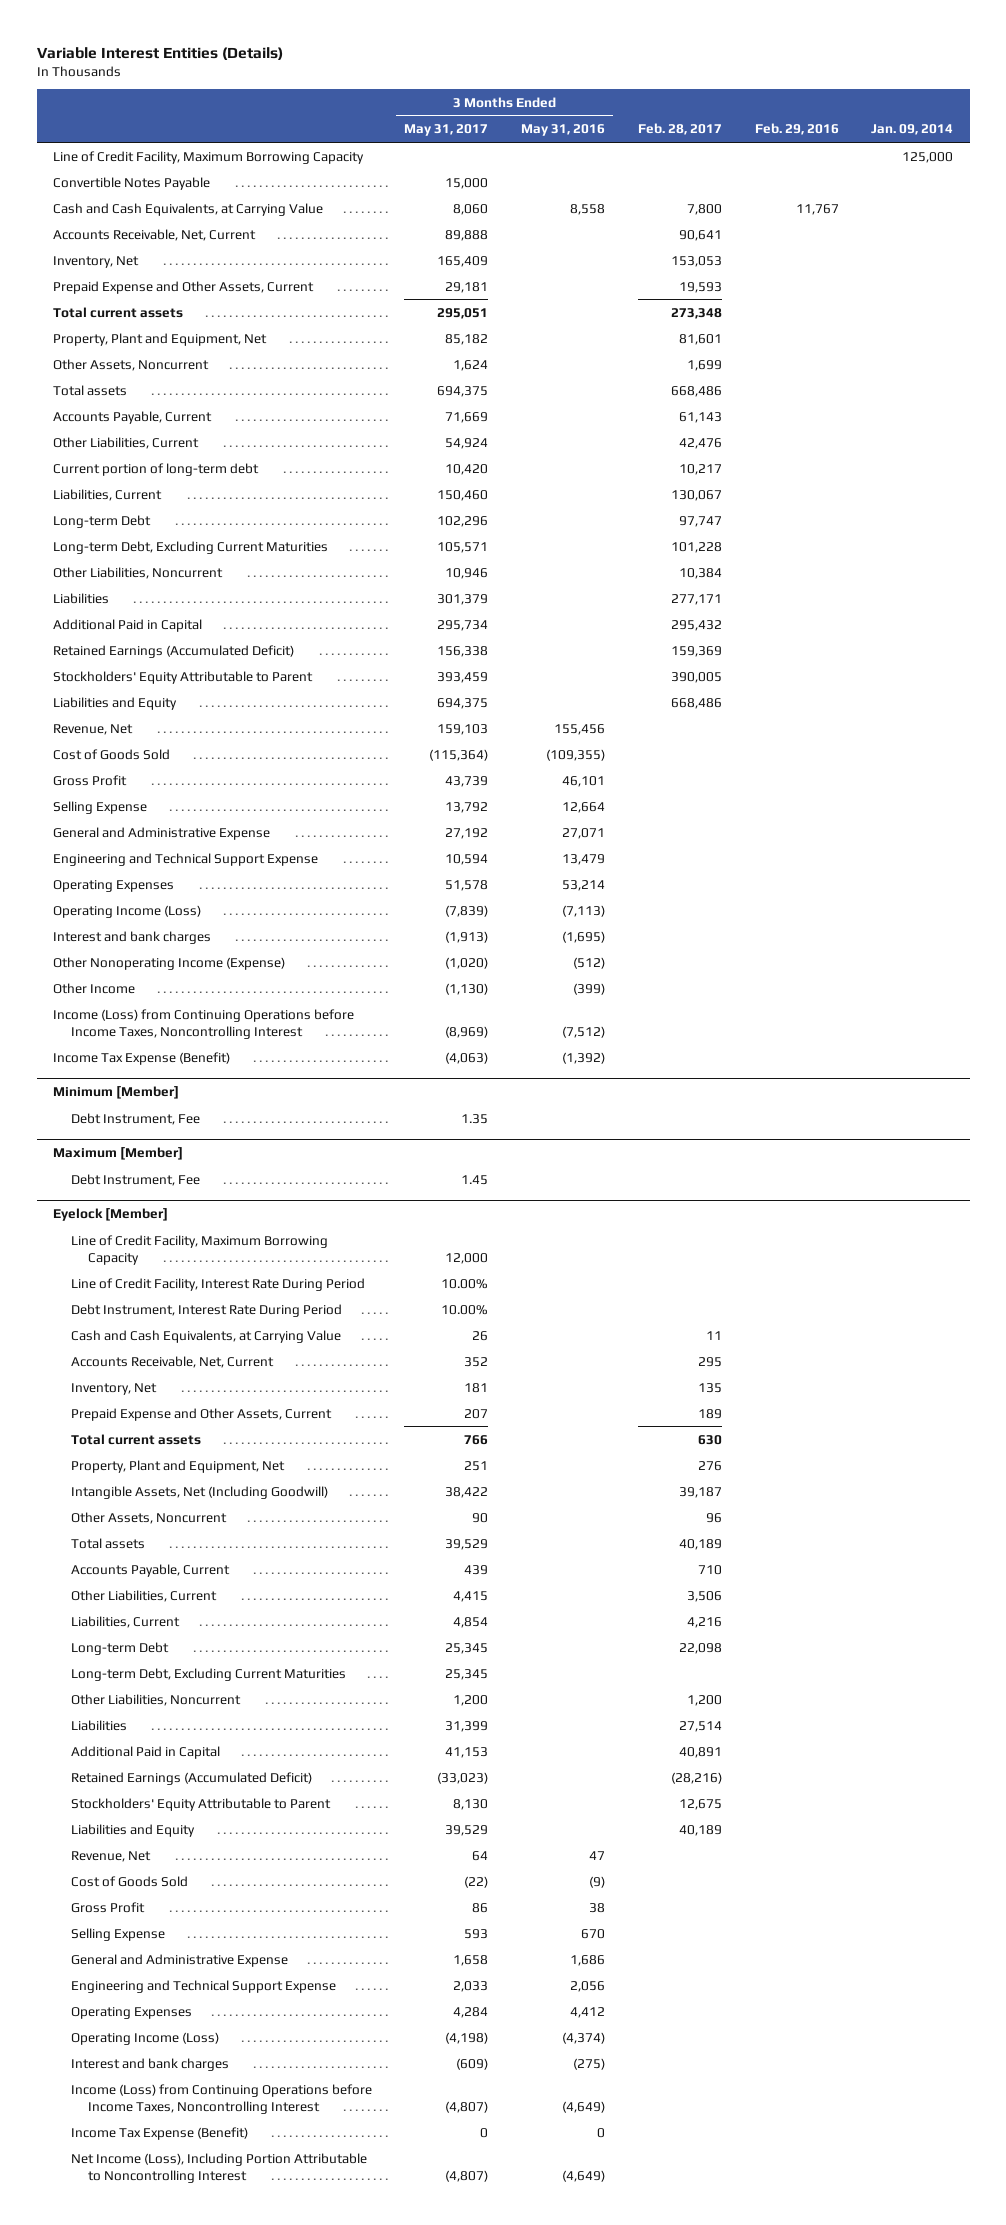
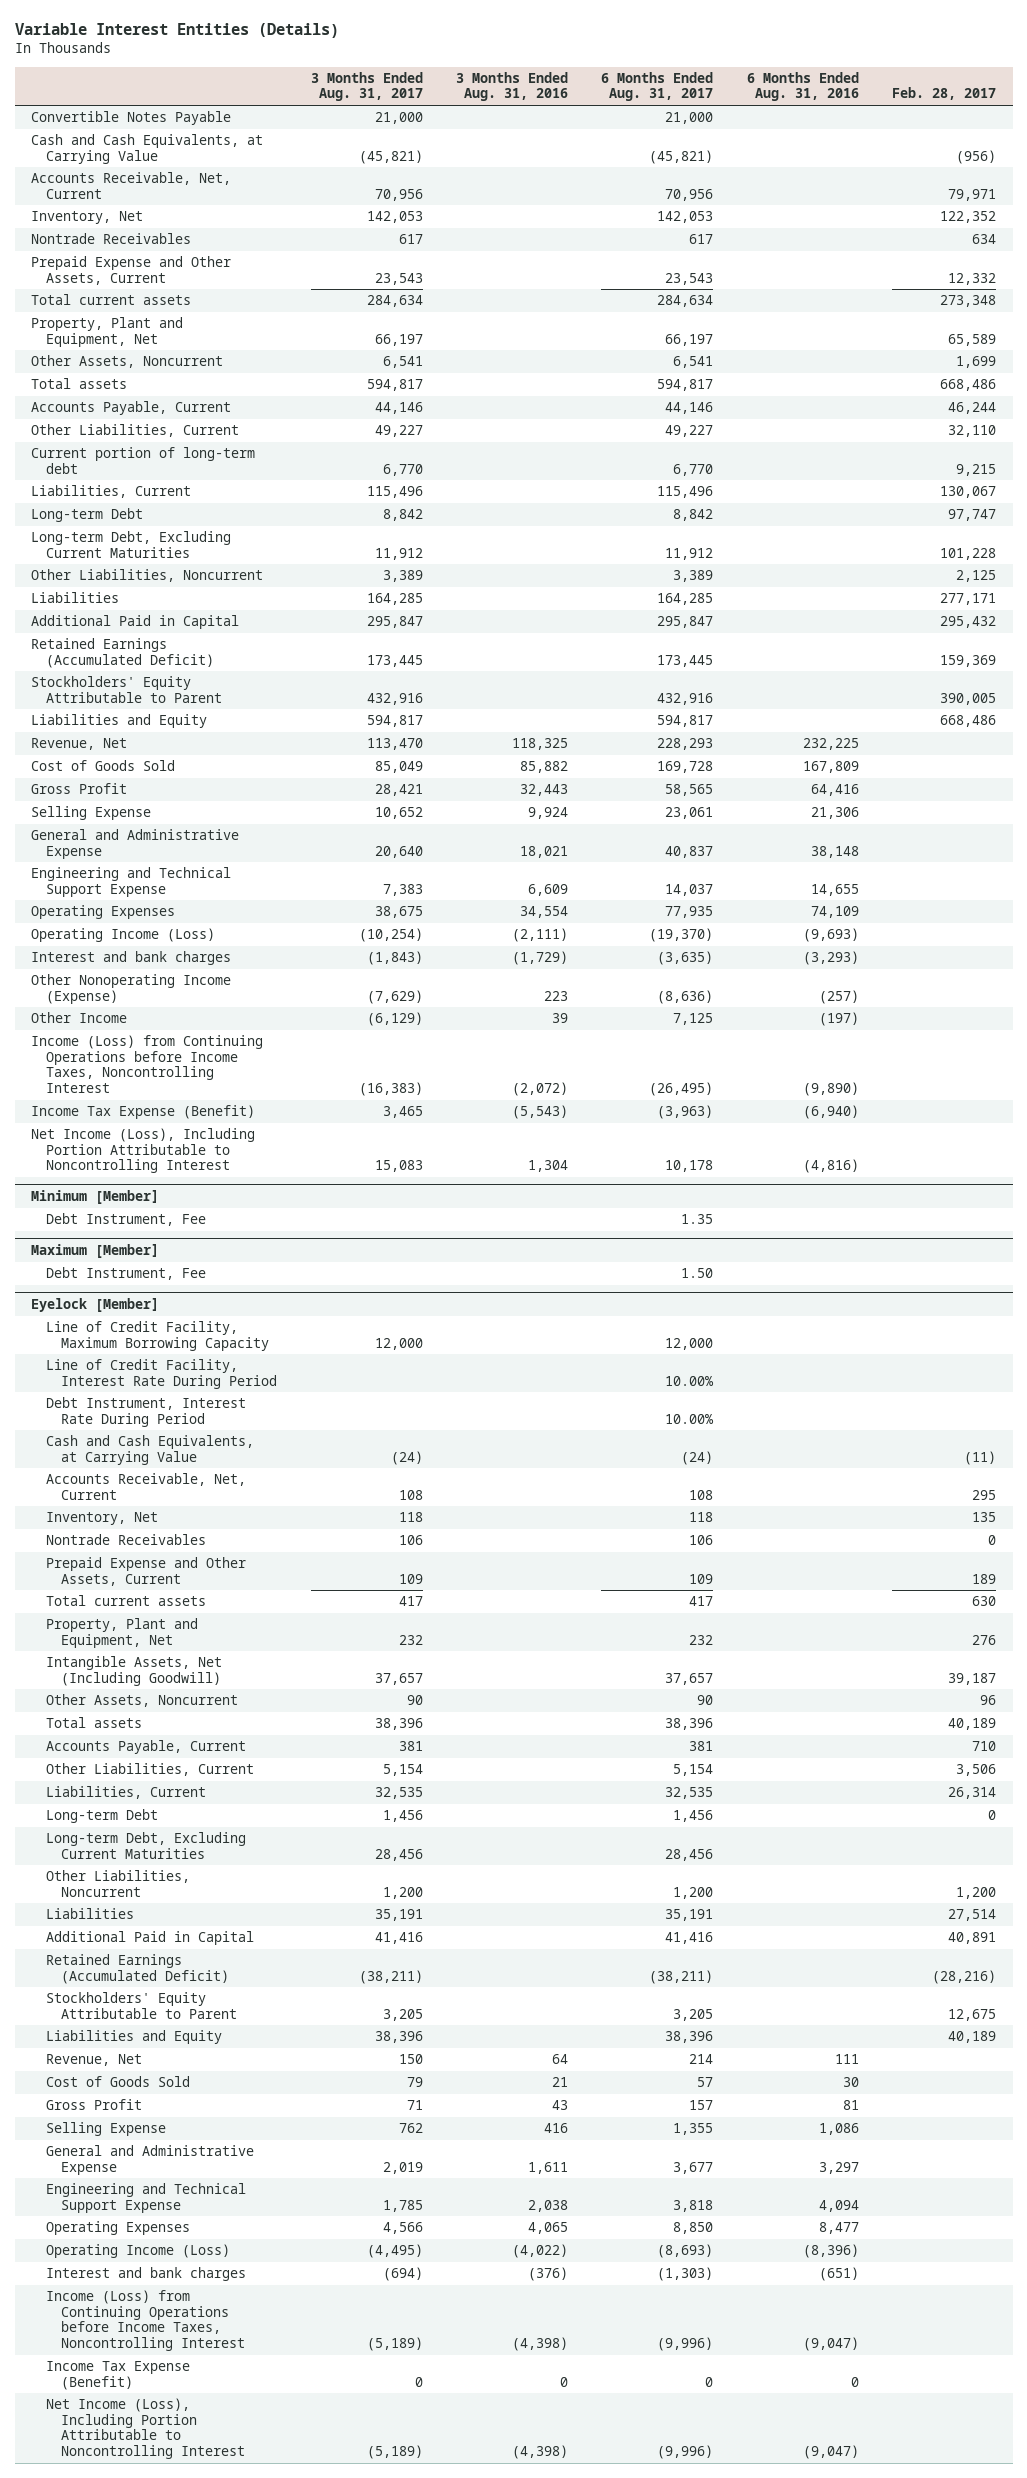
- | 3 Months Ended May 31, 2017 | 3 Months Ended May 31, 2016 | Feb. 28, 2017 | Feb. 29, 2016 | Jan. 09, 2014
+ | 3 Months Ended Aug. 31, 2017 | 3 Months Ended Aug. 31, 2016 | 6 Months Ended Aug. 31, 2017 | 6 Months Ended Aug. 31, 2016 | Feb. 28, 2017
- Line of Credit Facility, Maximum Borrowing Capacity | | | | | 125,000
- Cash and Cash Equivalents, at Carrying Value | 8,060 | 8,558 | 7,800 | 11,767 |
- Accounts Receivable, Net, Current | 89,888 | | 90,641 | |
- Inventory, Net | 165,409 | | 153,053 | |
- Prepaid Expense and Other Assets, Current | 29,181 | | 19,593 | |
+ Cash and Cash Equivalents, at Carrying Value | (45,821) | | (45,821) | | (956)
+ Accounts Receivable, Net, Current | 70,956 | | 70,956 | | 79,971
+ Inventory, Net | 142,053 | | 142,053 | | 122,352
+ Nontrade Receivables | 617 | | 617 | | 634
+ Prepaid Expense and Other Assets, Current | 23,543 | | 23,543 | | 12,332
- Property, Plant and Equipment, Net | 85,182 | | 81,601 | |
+ Property, Plant and Equipment, Net | 66,197 | | 66,197 | | 65,589
- Accounts Payable, Current | 71,669 | | 61,143 | |
- Other Liabilities, Current | 54,924 | | 42,476 | |
- Current portion of long-term debt | 10,420 | | 10,217 | |
+ Accounts Payable, Current | 44,146 | | 44,146 | | 46,244
+ Other Liabilities, Current | 49,227 | | 49,227 | | 32,110
+ Current portion of long-term debt | 6,770 | | 6,770 | | 9,215
- Other Liabilities, Noncurrent | 10,946 | | 10,384 | |
+ Other Liabilities, Noncurrent | 3,389 | | 3,389 | | 2,125
+ Net Income (Loss), Including Portion Attributable to Noncontrolling Interest | 15,083 | 1,304 | 10,178 | (4,816) |
@ Eyelock [Member]
- Cash and Cash Equivalents, at Carrying Value | 26 | | 11 | |
+ Cash and Cash Equivalents, at Carrying Value | (24) | | (24) | | (11)
+ Nontrade Receivables | 106 | | 106 | | 0
- Liabilities, Current | 4,854 | | 4,216 | |
- Long-term Debt | 25,345 | | 22,098 | |
+ Liabilities, Current | 32,535 | | 32,535 | | 26,314
+ Long-term Debt | 1,456 | | 1,456 | | 0

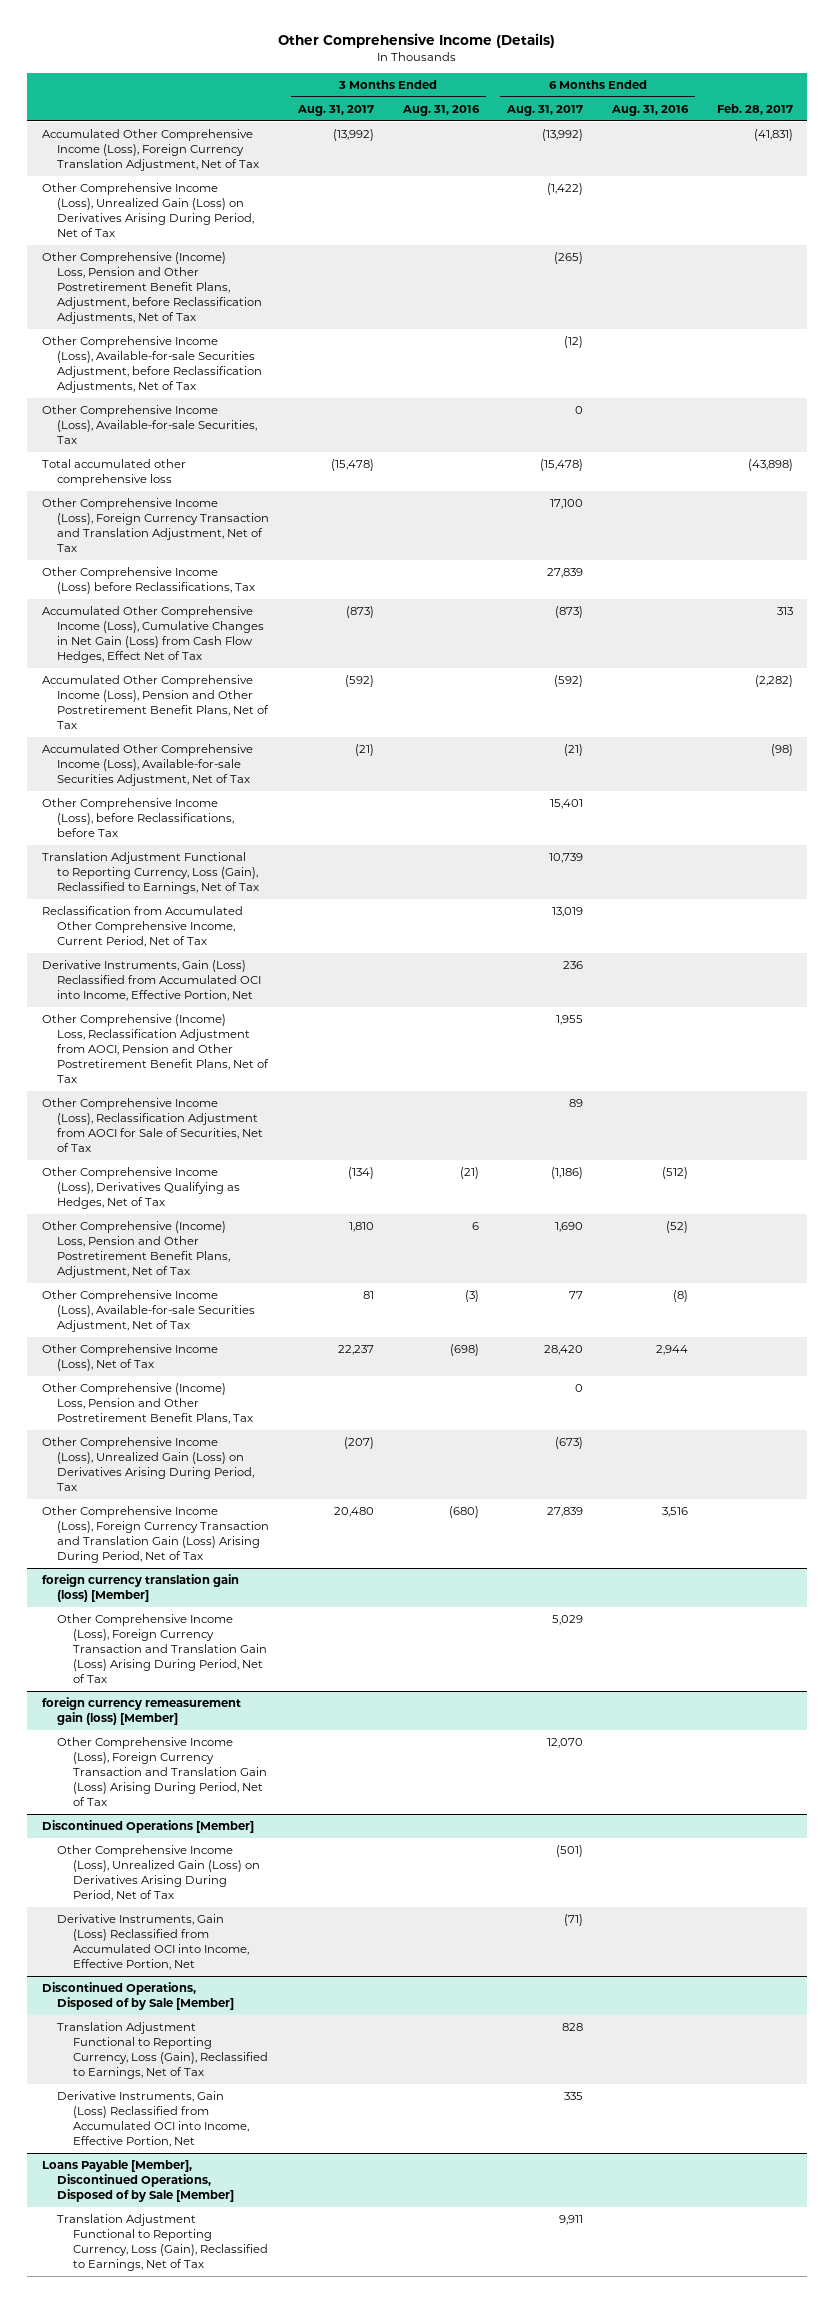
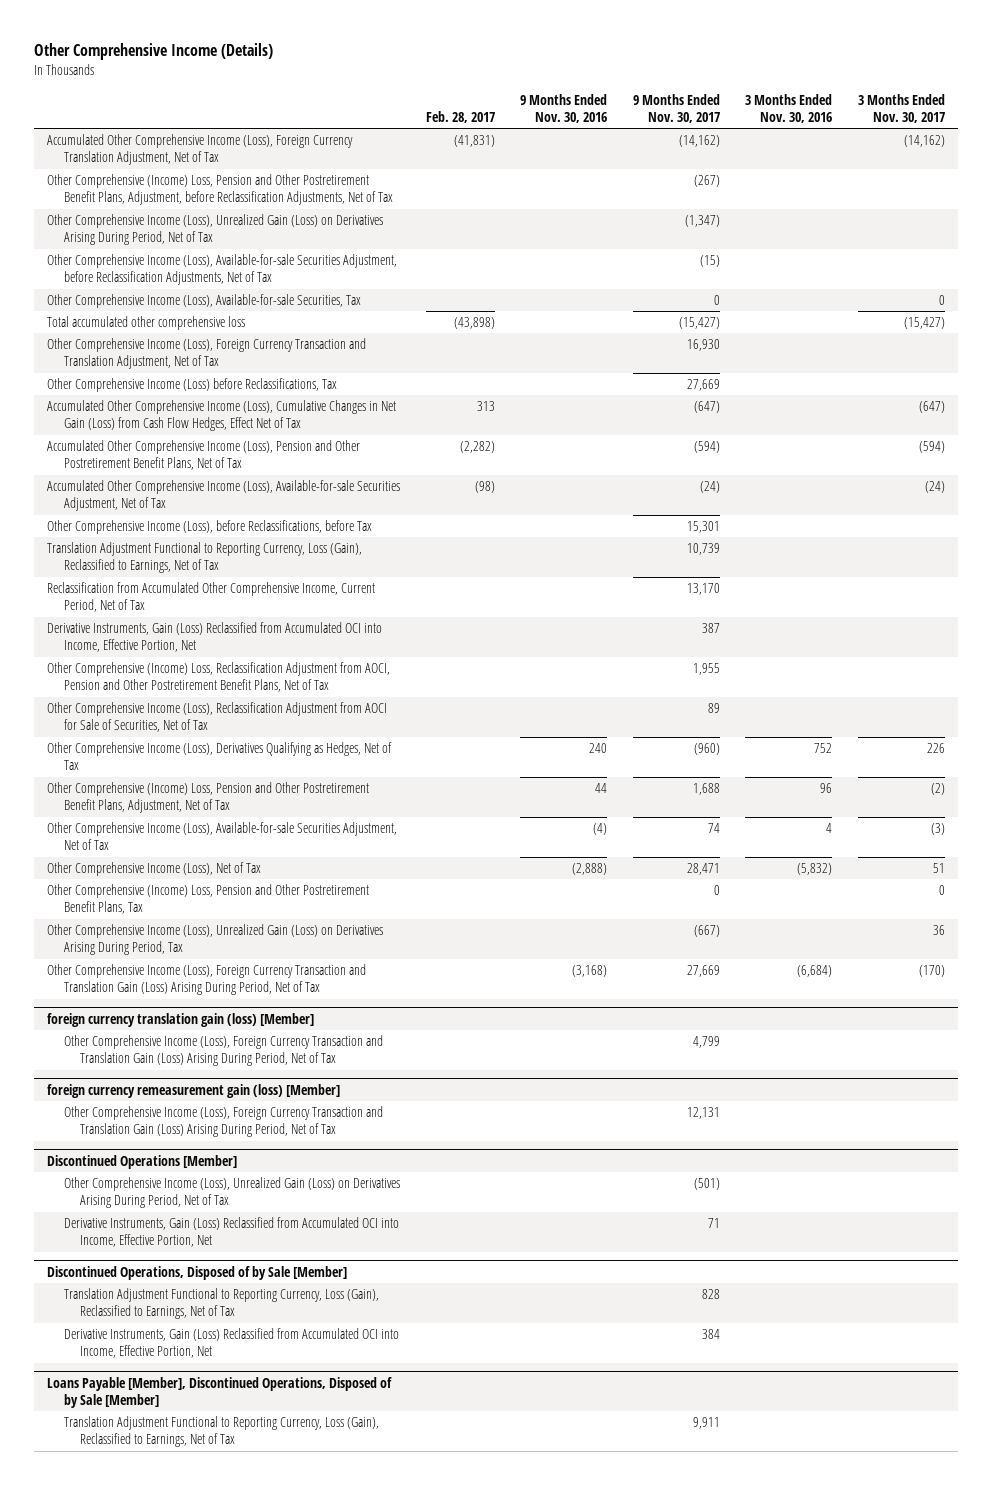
- | 3 Months Ended Aug. 31, 2017 | 3 Months Ended Aug. 31, 2016 | 6 Months Ended Aug. 31, 2017 | 6 Months Ended Aug. 31, 2016 | Feb. 28, 2017
+ | Feb. 28, 2017 | 9 Months Ended Nov. 30, 2016 | 9 Months Ended Nov. 30, 2017 | 3 Months Ended Nov. 30, 2016 | 3 Months Ended Nov. 30, 2017
moved down: Other Comprehensive Income (Loss), Unrealized Gain (Loss) on Derivatives Arising During Period, Net of Tax | | | (1,347) | |

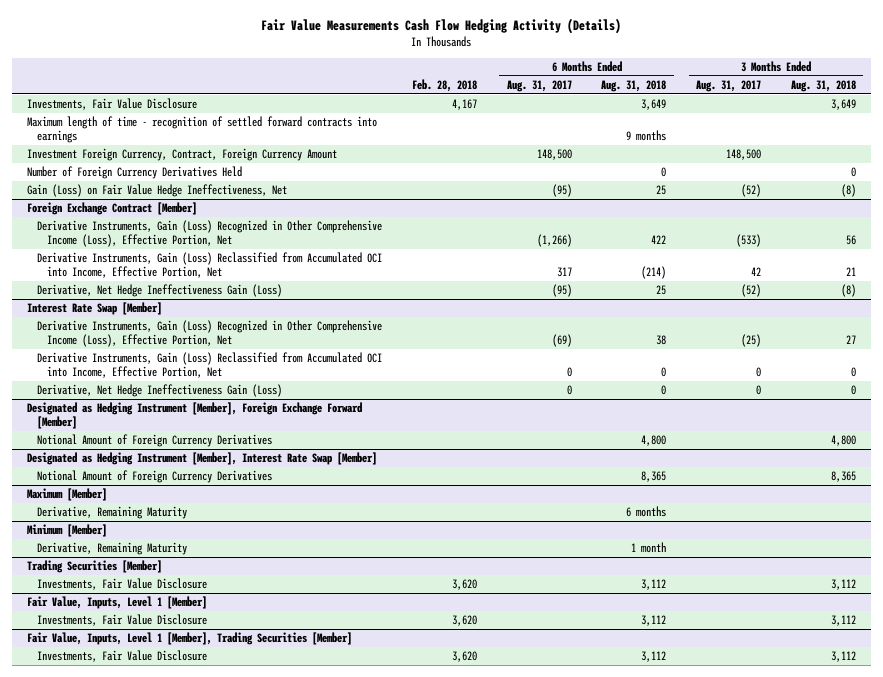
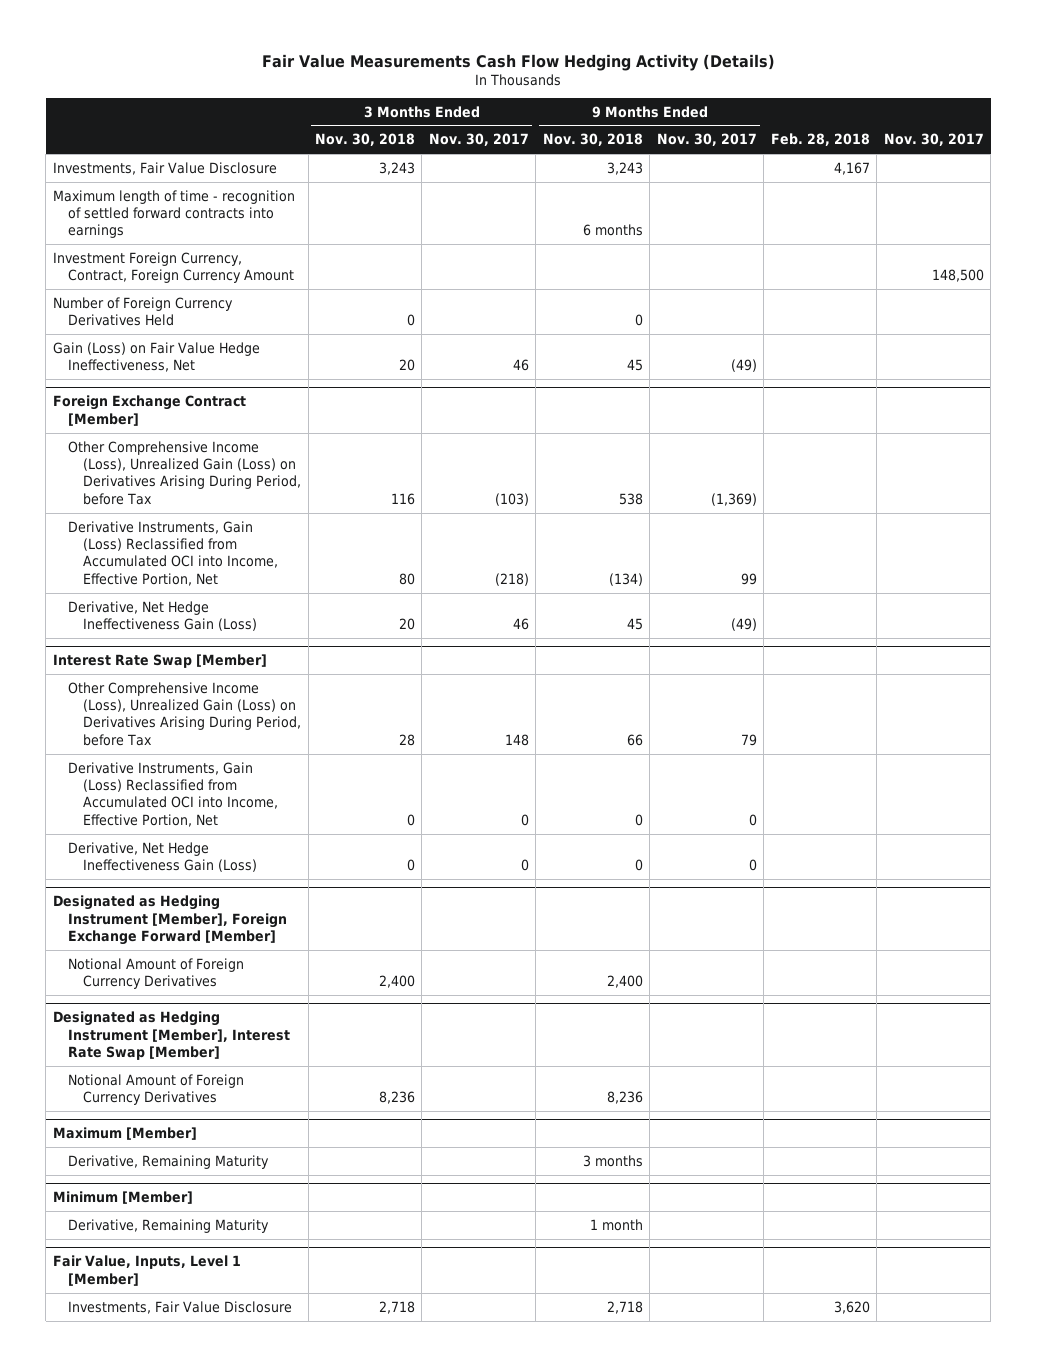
- | Feb. 28, 2018 | 6 Months Ended Aug. 31, 2017 | 6 Months Ended Aug. 31, 2018 | 3 Months Ended Aug. 31, 2017 | 3 Months Ended Aug. 31, 2018
+ | 3 Months Ended Nov. 30, 2018 | 3 Months Ended Nov. 30, 2017 | 9 Months Ended Nov. 30, 2018 | 9 Months Ended Nov. 30, 2017 | Feb. 28, 2018 | Nov. 30, 2017
@ Foreign Exchange Contract [Member]
- Derivative Instruments, Gain (Loss) Recognized in Other Comprehensive Income (Loss), Effective Portion, Net | | (1,266) | 422 | (533) | 56
+ Other Comprehensive Income (Loss), Unrealized Gain (Loss) on Derivatives Arising During Period, before Tax | 116 | (103) | 538 | (1,369) | |
@ Interest Rate Swap [Member]
- Derivative Instruments, Gain (Loss) Recognized in Other Comprehensive Income (Loss), Effective Portion, Net | | (69) | 38 | (25) | 27
+ Other Comprehensive Income (Loss), Unrealized Gain (Loss) on Derivatives Arising During Period, before Tax | 28 | 148 | 66 | 79 | |
- Trading Securities [Member]
- Investments, Fair Value Disclosure | 3,620 | | 3,112 | | 3,112
- Fair Value, Inputs, Level 1 [Member], Trading Securities [Member]
- Investments, Fair Value Disclosure | 3,620 | | 3,112 | | 3,112

